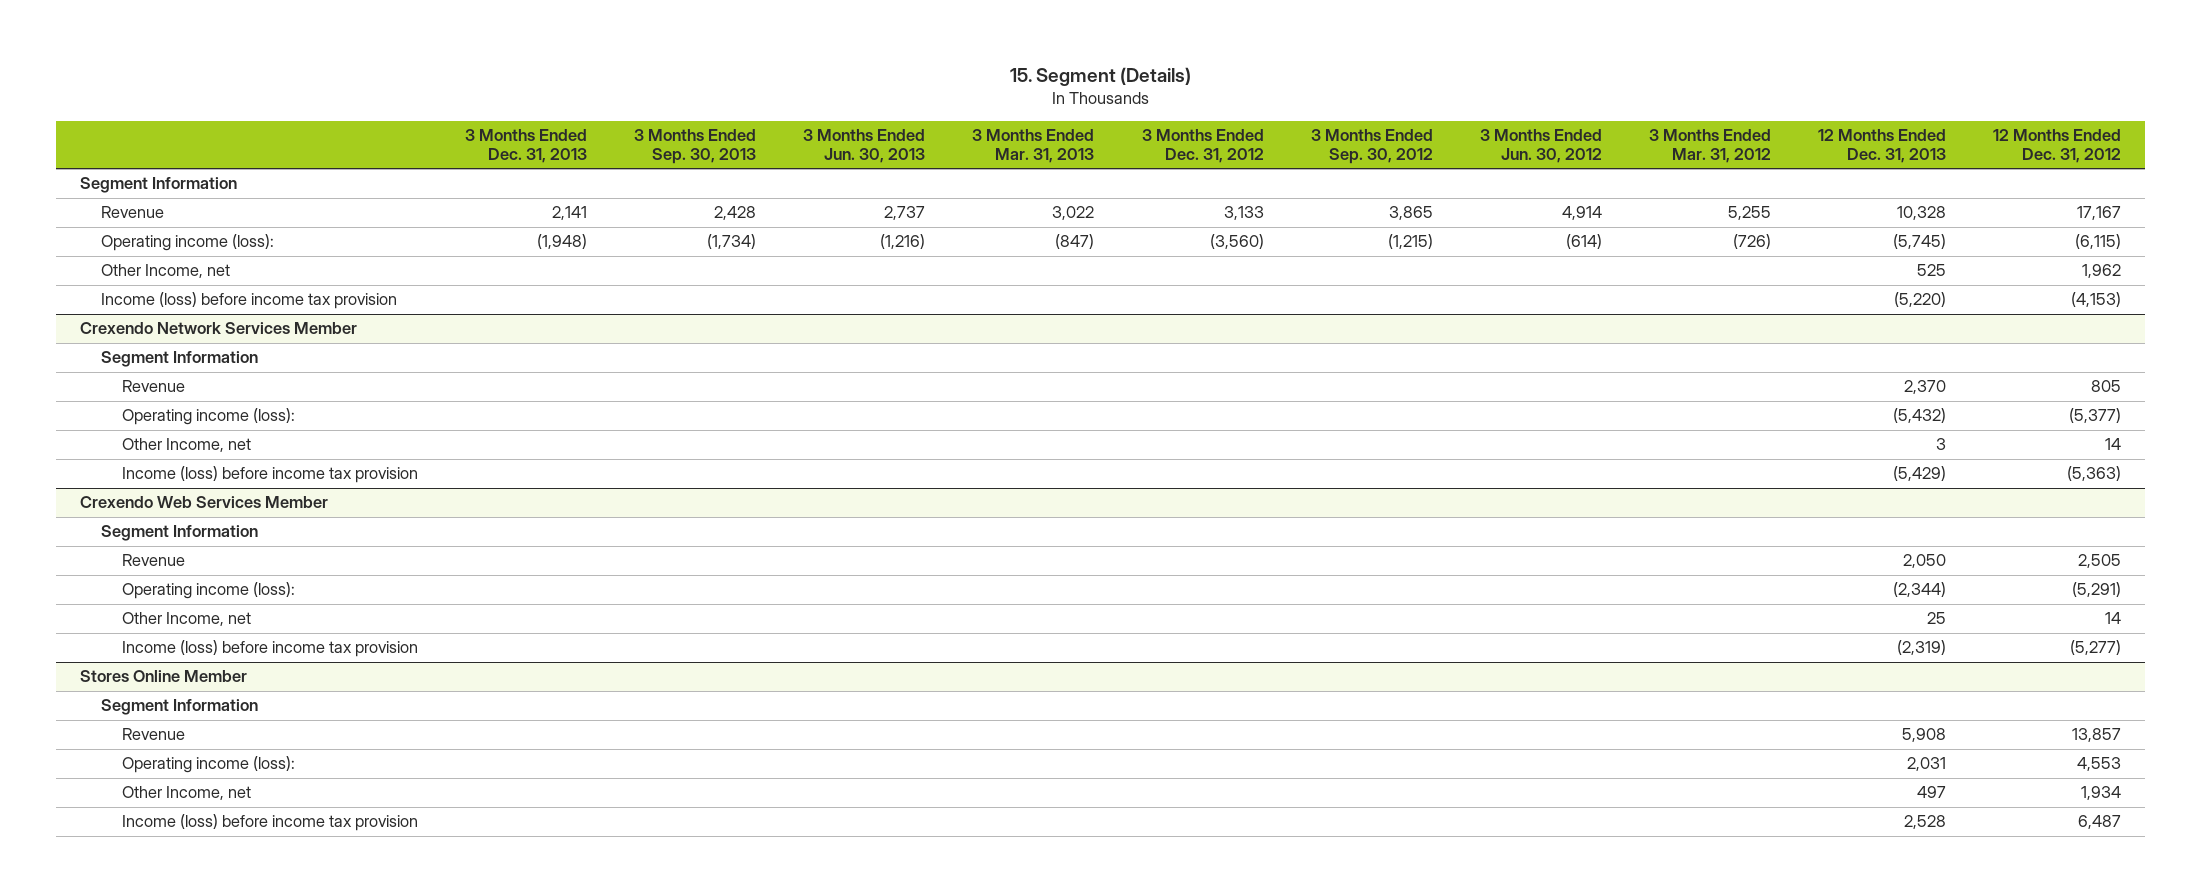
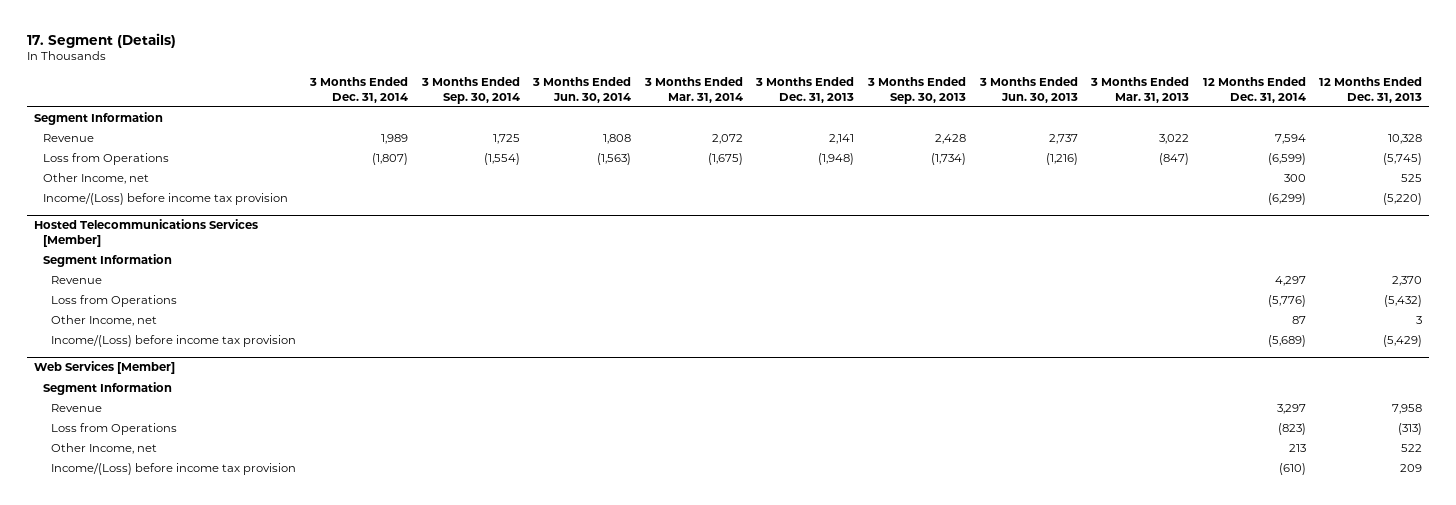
- 15. Segment (Details)
+ 17. Segment (Details)
- | 3 Months Ended Dec. 31, 2013 | 3 Months Ended Sep. 30, 2013 | 3 Months Ended Jun. 30, 2013 | 3 Months Ended Mar. 31, 2013 | 3 Months Ended Dec. 31, 2012 | 3 Months Ended Sep. 30, 2012 | 3 Months Ended Jun. 30, 2012 | 3 Months Ended Mar. 31, 2012 | 12 Months Ended Dec. 31, 2013 | 12 Months Ended Dec. 31, 2012
+ | 3 Months Ended Dec. 31, 2014 | 3 Months Ended Sep. 30, 2014 | 3 Months Ended Jun. 30, 2014 | 3 Months Ended Mar. 31, 2014 | 3 Months Ended Dec. 31, 2013 | 3 Months Ended Sep. 30, 2013 | 3 Months Ended Jun. 30, 2013 | 3 Months Ended Mar. 31, 2013 | 12 Months Ended Dec. 31, 2014 | 12 Months Ended Dec. 31, 2013
- Operating income (loss): | (1,948) | (1,734) | (1,216) | (847) | (3,560) | (1,215) | (614) | (726) | (5,745) | (6,115)
+ Loss from Operations | (1,807) | (1,554) | (1,563) | (1,675) | (1,948) | (1,734) | (1,216) | (847) | (6,599) | (5,745)
- Income (loss) before income tax provision | | | | | | | | | (5,220) | (4,153)
- Crexendo Network Services Member
+ Income/(Loss) before income tax provision | | | | | | | | | (6,299) | (5,220)
+ Hosted Telecommunications Services [Member]
- Operating income (loss): | | | | | | | | | (5,432) | (5,377)
+ Loss from Operations | | | | | | | | | (5,776) | (5,432)
- Income (loss) before income tax provision | | | | | | | | | (5,429) | (5,363)
- Crexendo Web Services Member
- Segment Information
- Revenue | | | | | | | | | 2,050 | 2,505
- Operating income (loss): | | | | | | | | | (2,344) | (5,291)
- Other Income, net | | | | | | | | | 25 | 14
- Income (loss) before income tax provision | | | | | | | | | (2,319) | (5,277)
- Stores Online Member
+ Income/(Loss) before income tax provision | | | | | | | | | (5,689) | (5,429)
+ Web Services [Member]
- Revenue | | | | | | | | | 5,908 | 13,857
- Operating income (loss): | | | | | | | | | 2,031 | 4,553
- Other Income, net | | | | | | | | | 497 | 1,934
- Income (loss) before income tax provision | | | | | | | | | 2,528 | 6,487
+ Revenue | | | | | | | | | 3,297 | 7,958
+ Loss from Operations | | | | | | | | | (823) | (313)
+ Other Income, net | | | | | | | | | 213 | 522
+ Income/(Loss) before income tax provision | | | | | | | | | (610) | 209

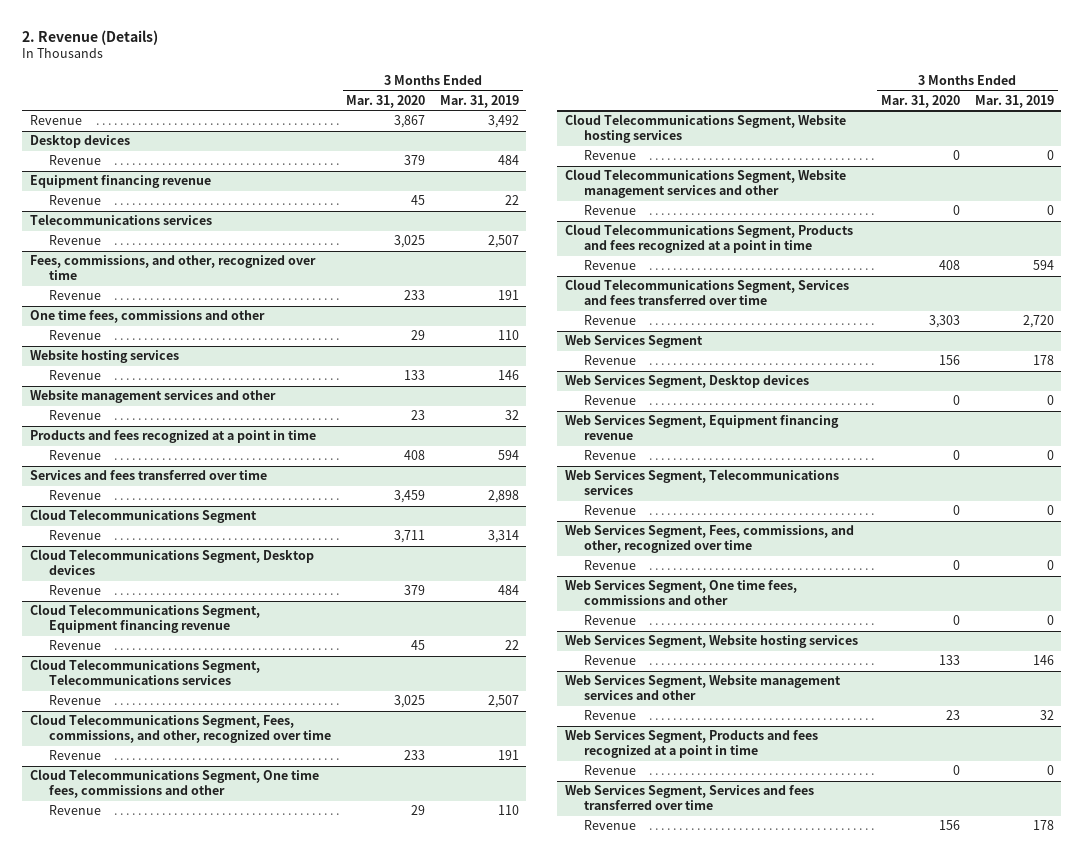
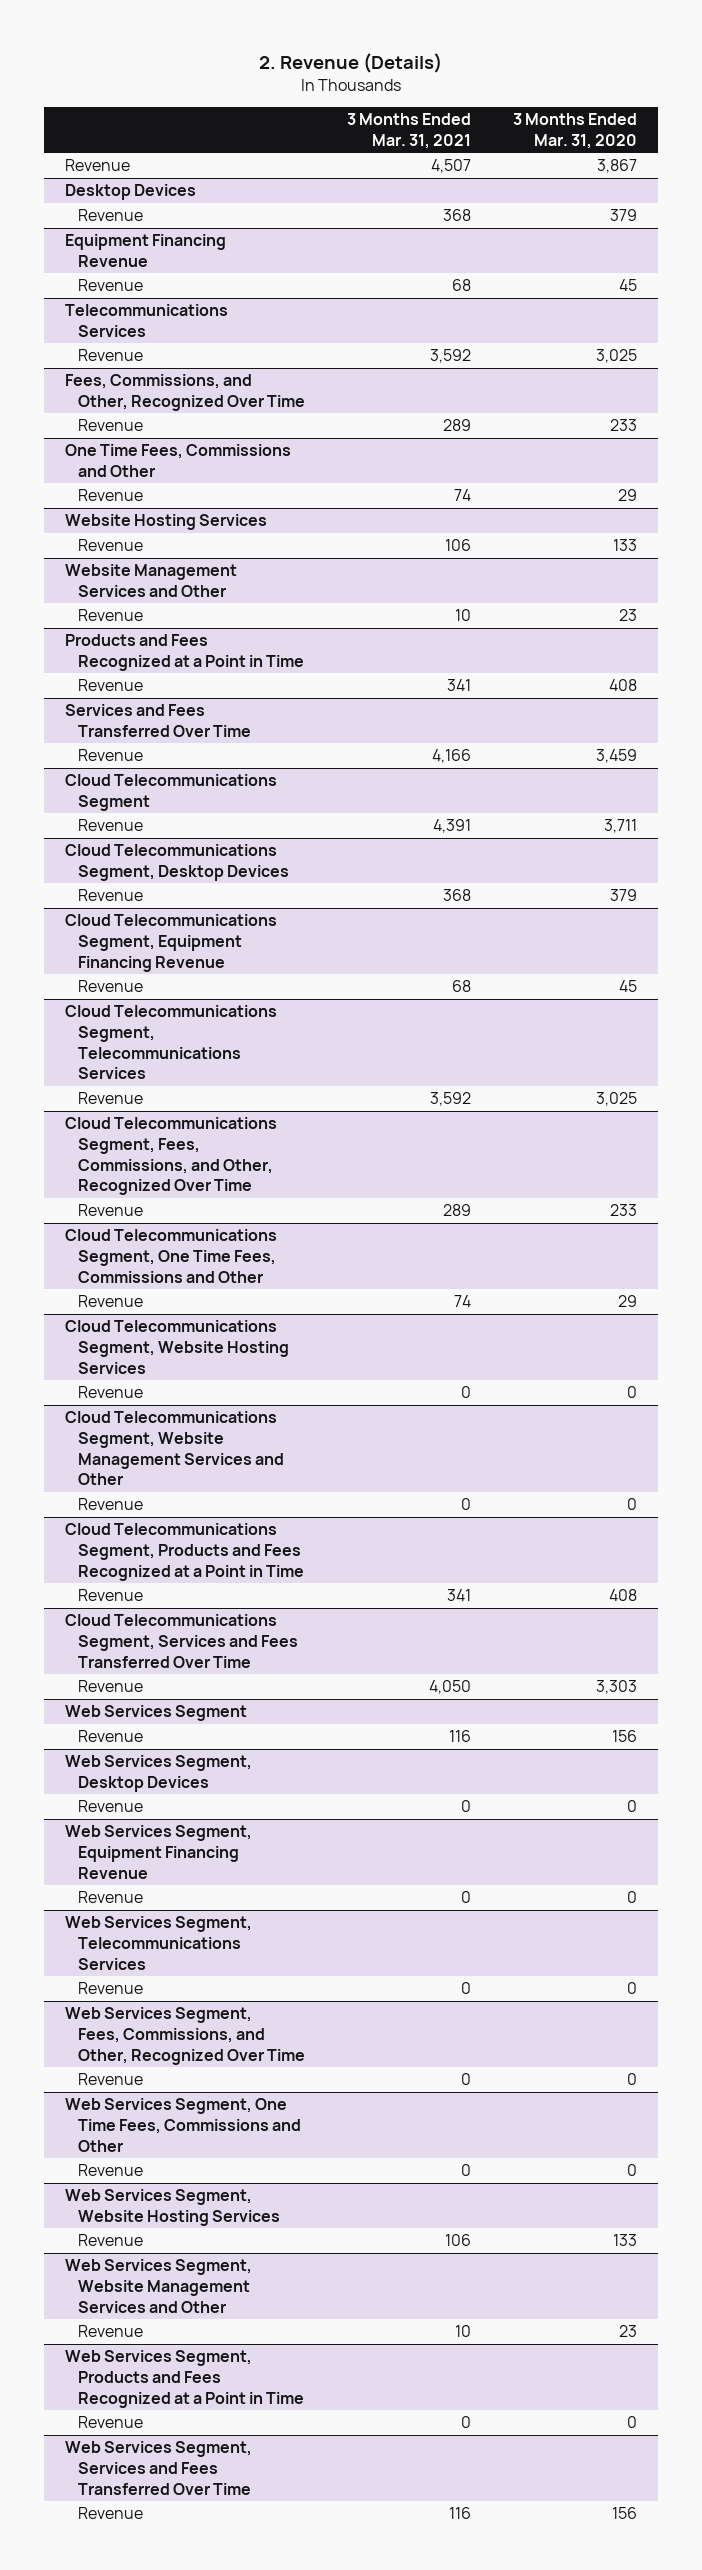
- | 3 Months Ended Mar. 31, 2020 | 3 Months Ended Mar. 31, 2019
+ | 3 Months Ended Mar. 31, 2021 | 3 Months Ended Mar. 31, 2020
- Desktop devices
+ Desktop Devices
- Equipment financing revenue
+ Equipment Financing Revenue
- Telecommunications services
+ Telecommunications Services
- Fees, commissions, and other, recognized over time
+ Fees, Commissions, and Other, Recognized Over Time
- One time fees, commissions and other
+ One Time Fees, Commissions and Other
- Website hosting services
+ Website Hosting Services
- Website management services and other
+ Website Management Services and Other
- Products and fees recognized at a point in time
+ Products and Fees Recognized at a Point in Time
- Services and fees transferred over time
+ Services and Fees Transferred Over Time
- Cloud Telecommunications Segment, Desktop devices
+ Cloud Telecommunications Segment, Desktop Devices
- Cloud Telecommunications Segment, Equipment financing revenue
+ Cloud Telecommunications Segment, Equipment Financing Revenue
- Cloud Telecommunications Segment, Telecommunications services
+ Cloud Telecommunications Segment, Telecommunications Services
- Cloud Telecommunications Segment, Fees, commissions, and other, recognized over time
+ Cloud Telecommunications Segment, Fees, Commissions, and Other, Recognized Over Time
- Cloud Telecommunications Segment, One time fees, commissions and other
+ Cloud Telecommunications Segment, One Time Fees, Commissions and Other
- Cloud Telecommunications Segment, Website hosting services
+ Cloud Telecommunications Segment, Website Hosting Services
- Cloud Telecommunications Segment, Website management services and other
+ Cloud Telecommunications Segment, Website Management Services and Other
- Cloud Telecommunications Segment, Products and fees recognized at a point in time
+ Cloud Telecommunications Segment, Products and Fees Recognized at a Point in Time
- Cloud Telecommunications Segment, Services and fees transferred over time
+ Cloud Telecommunications Segment, Services and Fees Transferred Over Time
- Web Services Segment, Desktop devices
+ Web Services Segment, Desktop Devices
- Web Services Segment, Equipment financing revenue
+ Web Services Segment, Equipment Financing Revenue
- Web Services Segment, Telecommunications services
+ Web Services Segment, Telecommunications Services
- Web Services Segment, Fees, commissions, and other, recognized over time
+ Web Services Segment, Fees, Commissions, and Other, Recognized Over Time
- Web Services Segment, One time fees, commissions and other
+ Web Services Segment, One Time Fees, Commissions and Other
- Web Services Segment, Website hosting services
+ Web Services Segment, Website Hosting Services
- Web Services Segment, Website management services and other
+ Web Services Segment, Website Management Services and Other
- Web Services Segment, Products and fees recognized at a point in time
+ Web Services Segment, Products and Fees Recognized at a Point in Time
- Web Services Segment, Services and fees transferred over time
+ Web Services Segment, Services and Fees Transferred Over Time

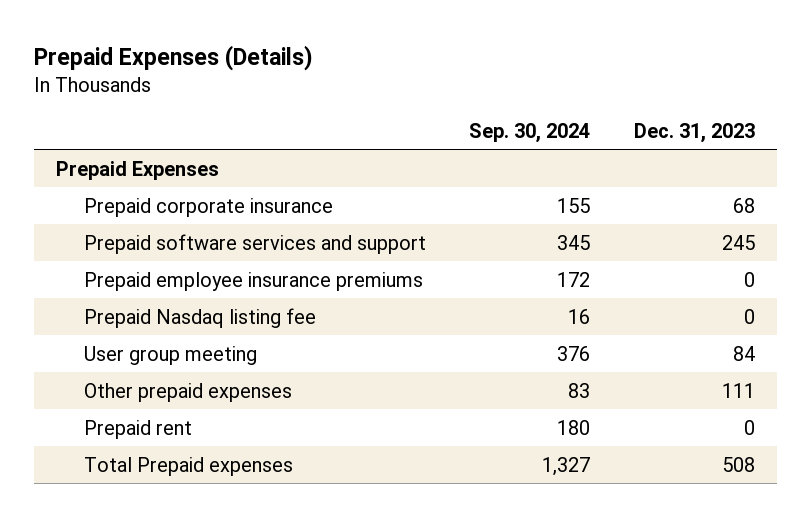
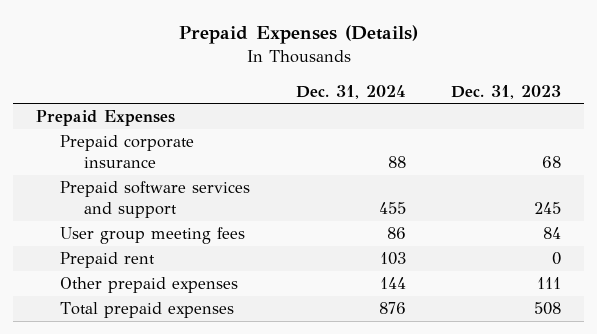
- | Sep. 30, 2024 | Dec. 31, 2023
+ | Dec. 31, 2024 | Dec. 31, 2023
- Prepaid employee insurance premiums | 172 | 0
- Prepaid Nasdaq listing fee | 16 | 0
- User group meeting | 376 | 84
+ User group meeting fees | 86 | 84
- Total Prepaid expenses | 1,327 | 508
moved down: Other prepaid expenses | 144 | 111
+ Total prepaid expenses | 876 | 508

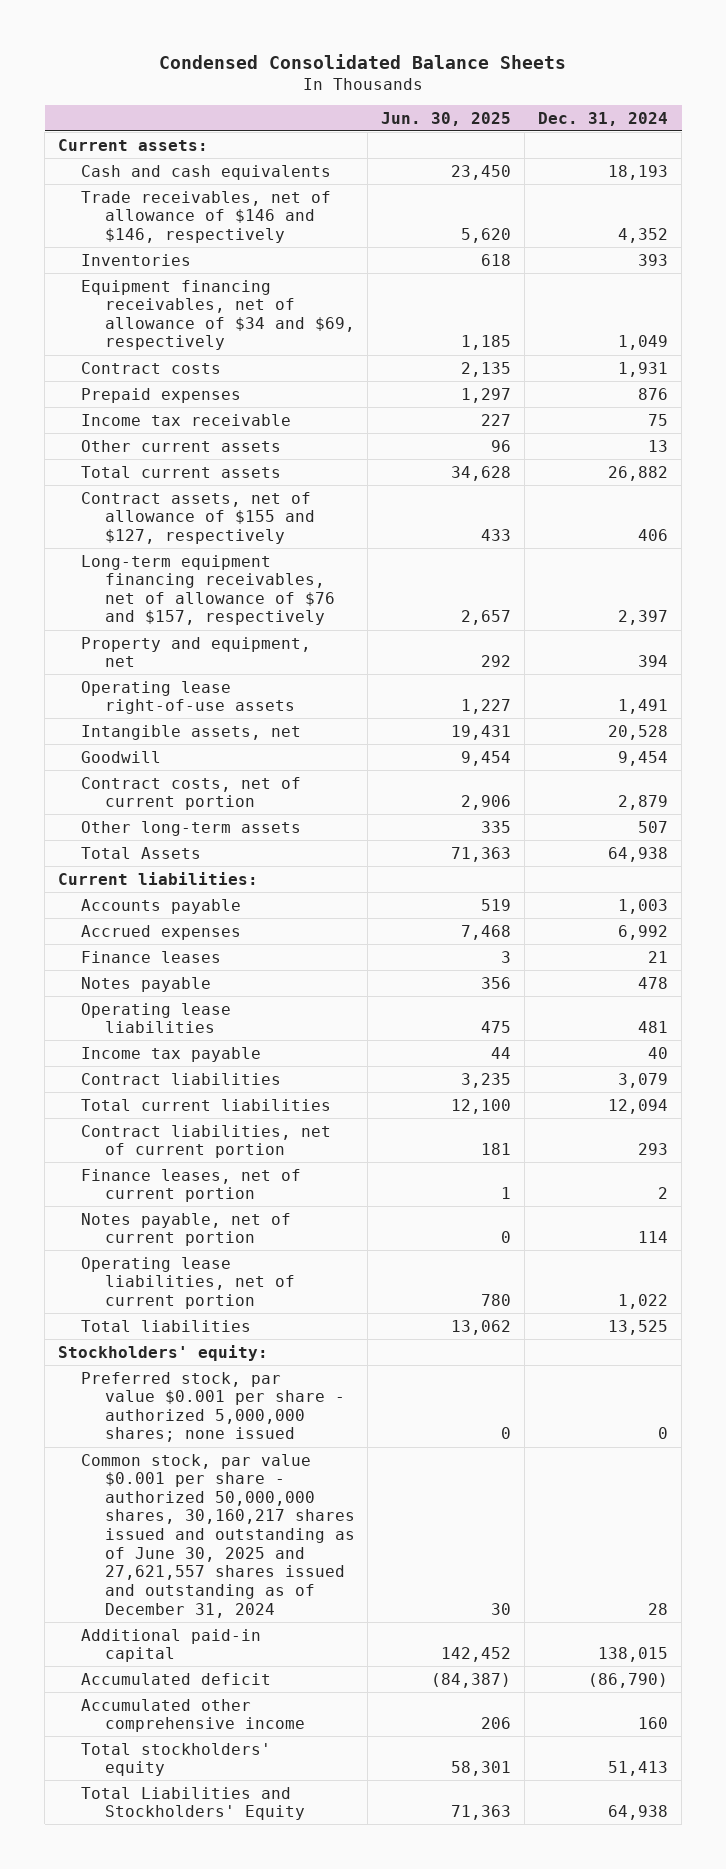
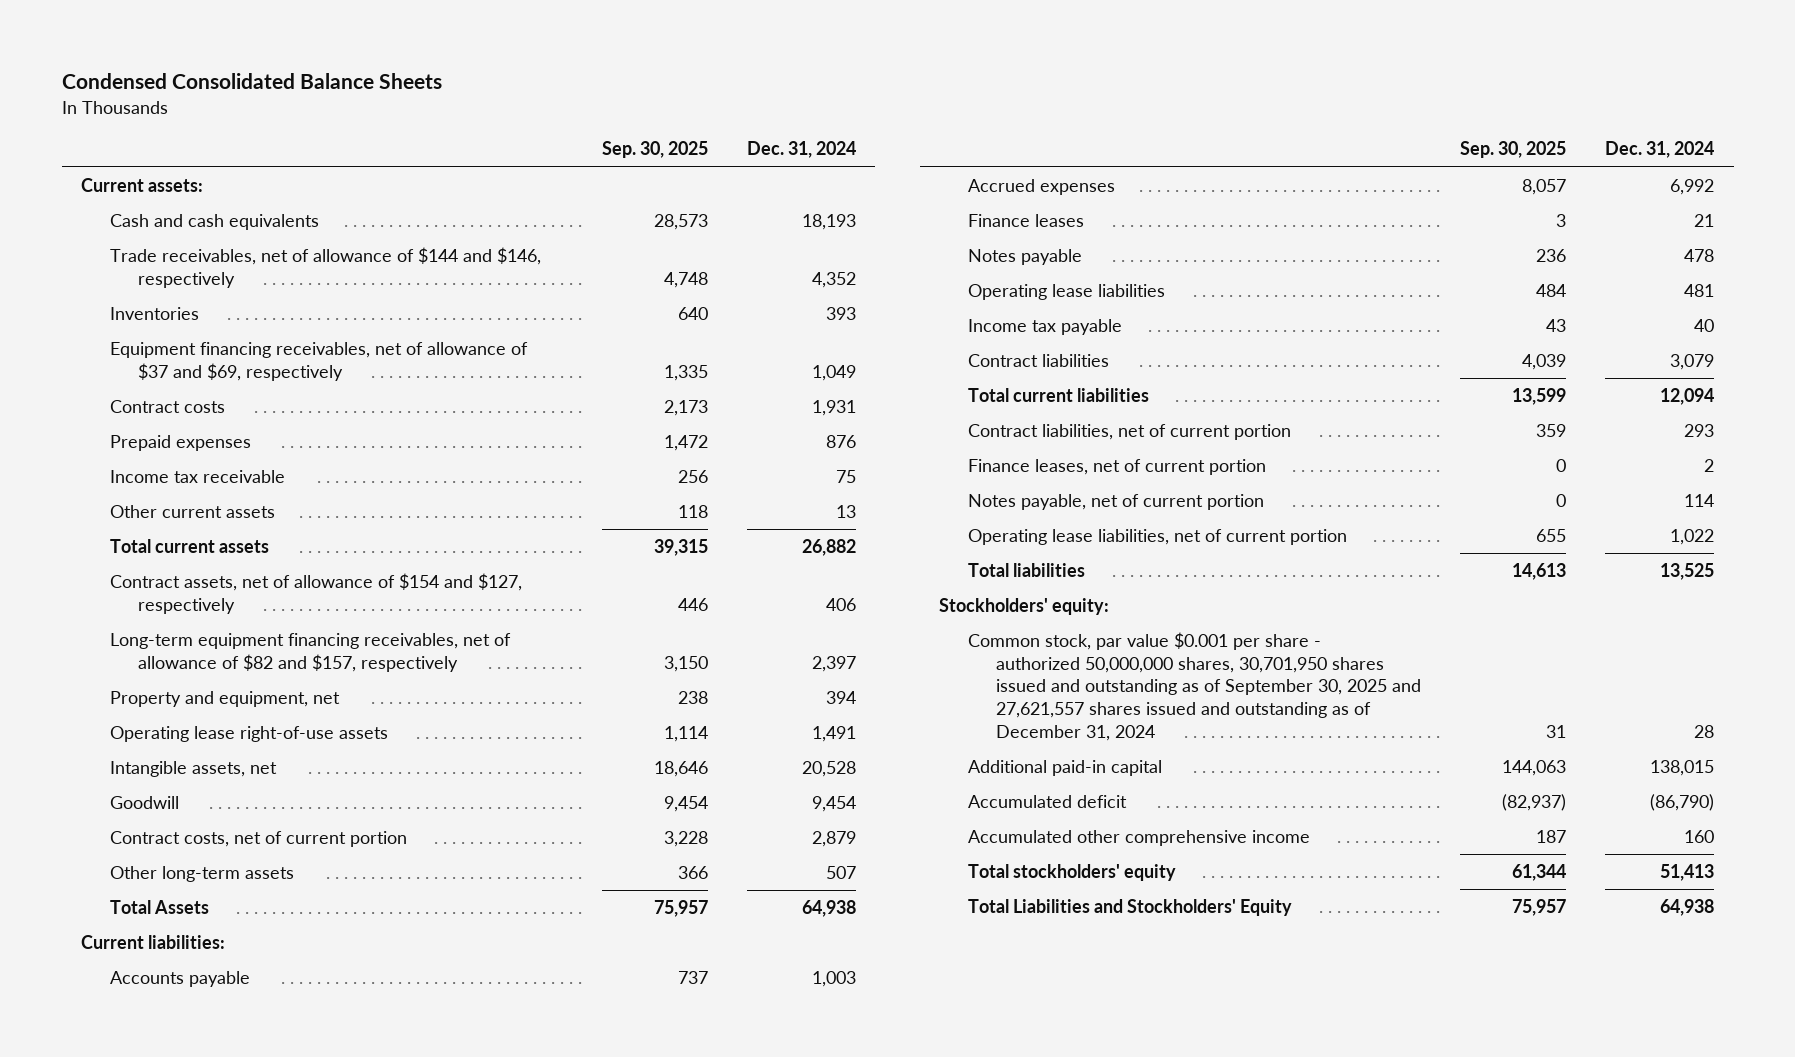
- | Jun. 30, 2025 | Dec. 31, 2024
+ | Sep. 30, 2025 | Dec. 31, 2024
- Trade receivables, net of allowance of $146 and $146, respectively | 5,620 | 4,352
+ Trade receivables, net of allowance of $144 and $146, respectively | 4,748 | 4,352
- Equipment financing receivables, net of allowance of $34 and $69, respectively | 1,185 | 1,049
+ Equipment financing receivables, net of allowance of $37 and $69, respectively | 1,335 | 1,049
- Contract assets, net of allowance of $155 and $127, respectively | 433 | 406
- Long-term equipment financing receivables, net of allowance of $76 and $157, respectively | 2,657 | 2,397
+ Contract assets, net of allowance of $154 and $127, respectively | 446 | 406
+ Long-term equipment financing receivables, net of allowance of $82 and $157, respectively | 3,150 | 2,397
- Preferred stock, par value $0.001 per share - authorized 5,000,000 shares; none issued | 0 | 0
- Common stock, par value $0.001 per share - authorized 50,000,000 shares, 30,160,217 shares issued and outstanding as of June 30, 2025 and 27,621,557 shares issued and outstanding as of December 31, 2024 | 30 | 28
+ Common stock, par value $0.001 per share - authorized 50,000,000 shares, 30,701,950 shares issued and outstanding as of September 30, 2025 and 27,621,557 shares issued and outstanding as of December 31, 2024 | 31 | 28

